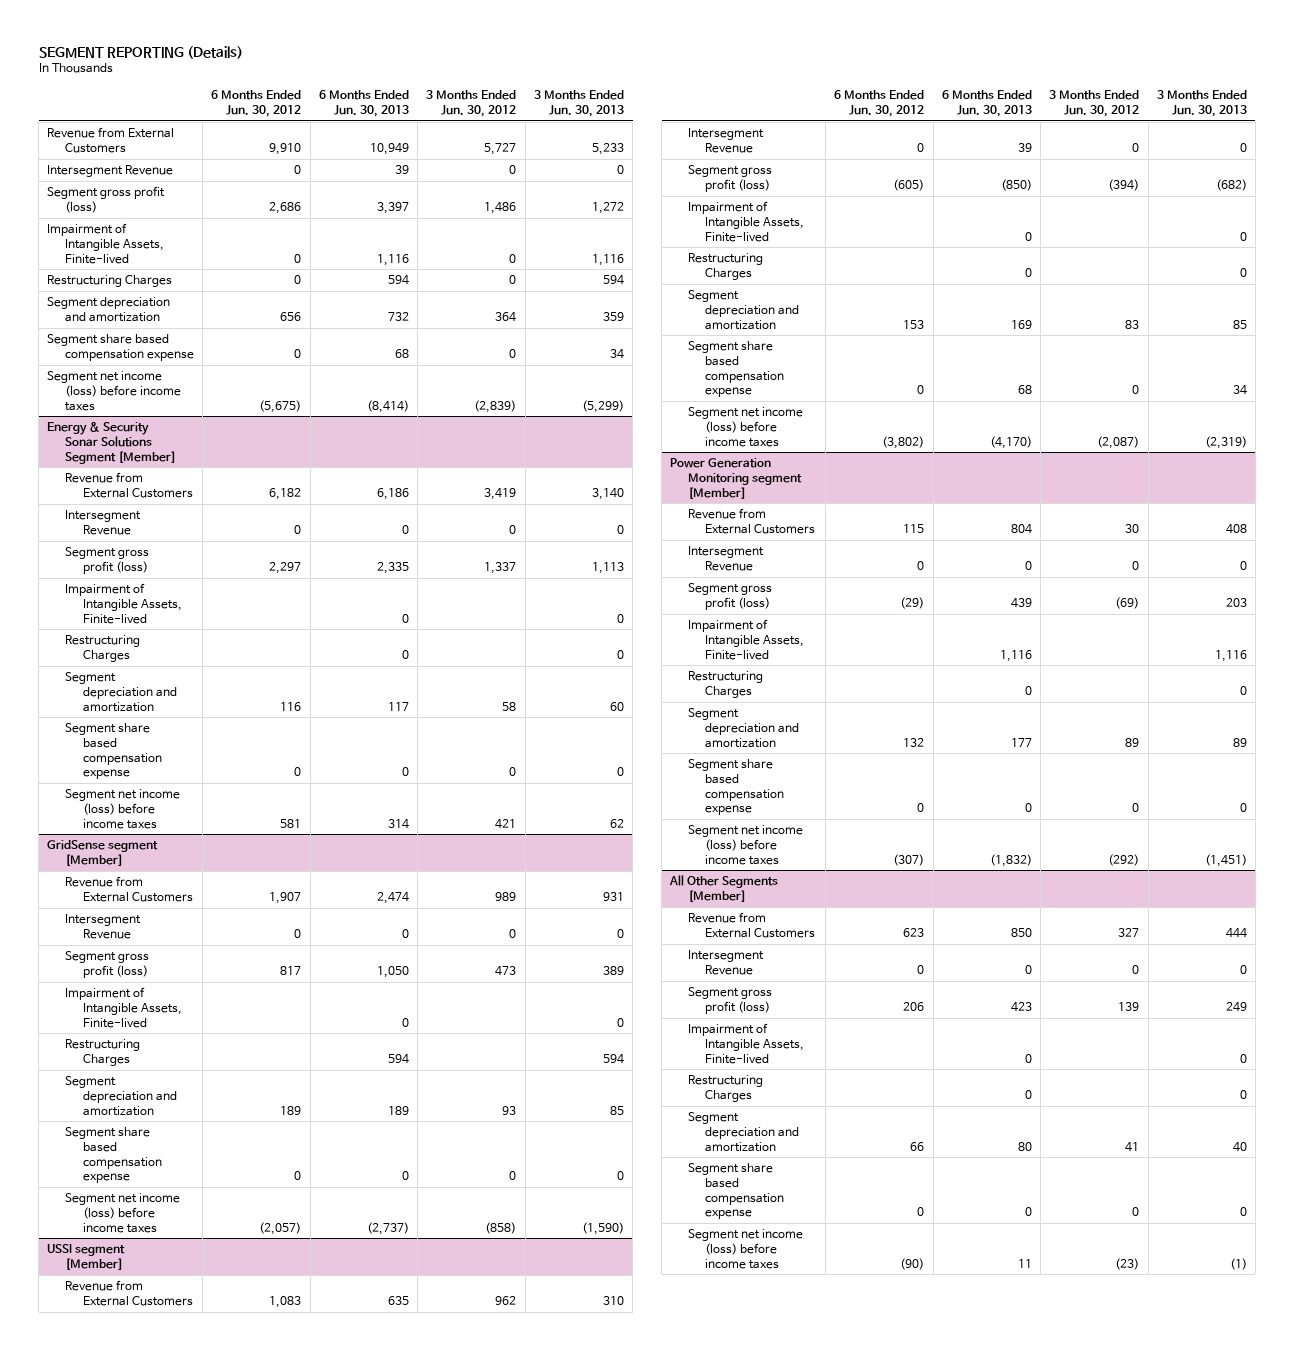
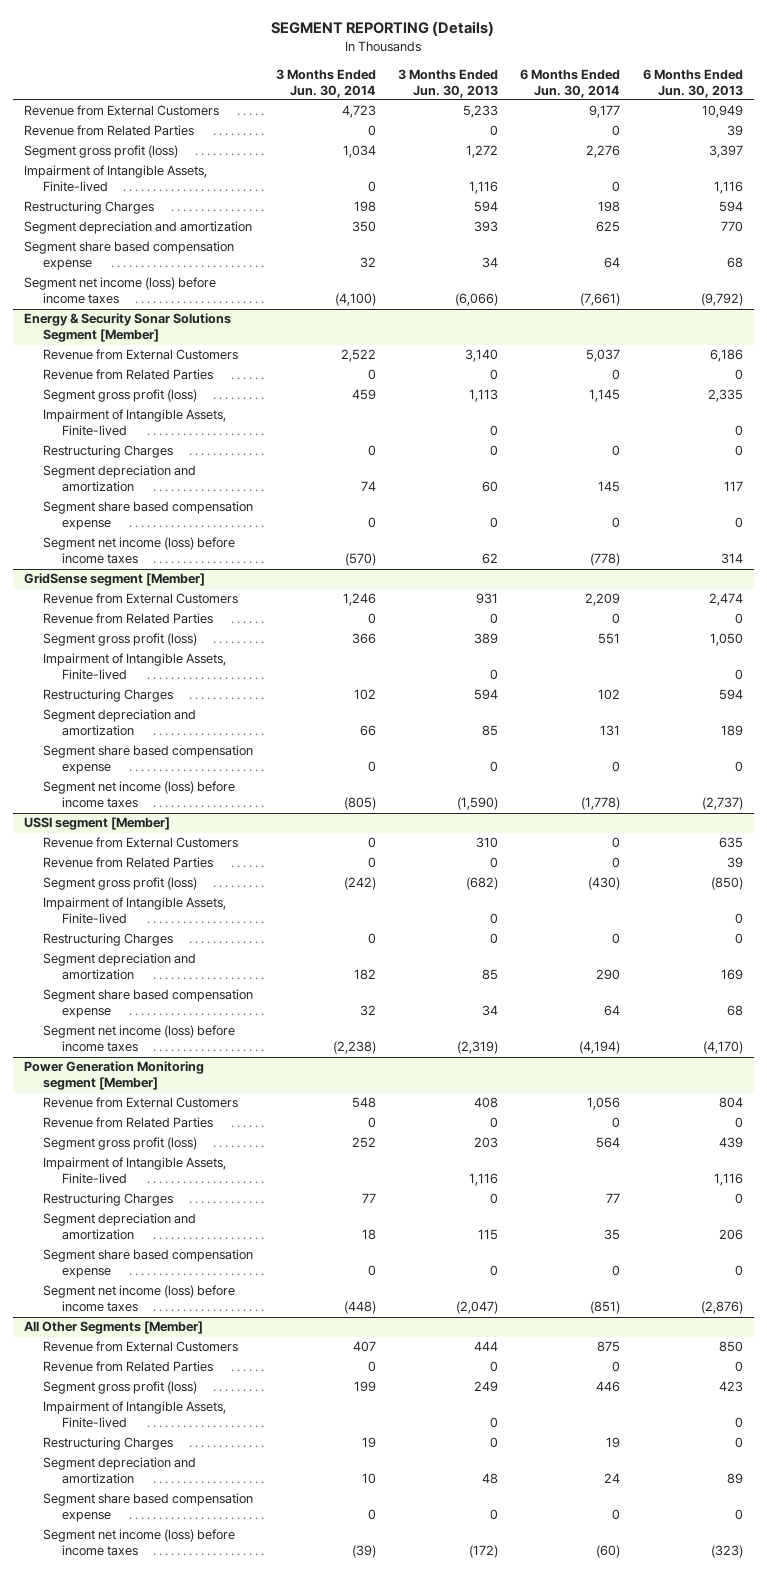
- | 6 Months Ended Jun. 30, 2012 | 6 Months Ended Jun. 30, 2013 | 3 Months Ended Jun. 30, 2012 | 3 Months Ended Jun. 30, 2013
+ | 3 Months Ended Jun. 30, 2014 | 3 Months Ended Jun. 30, 2013 | 6 Months Ended Jun. 30, 2014 | 6 Months Ended Jun. 30, 2013
- Intersegment Revenue | 0 | 39 | 0 | 0
+ Revenue from Related Parties | 0 | 0 | 0 | 39
- Segment depreciation and amortization | 656 | 732 | 364 | 359
+ Segment depreciation and amortization | 350 | 393 | 625 | 770
- Segment net income (loss) before income taxes | (5,675) | (8,414) | (2,839) | (5,299)
+ Segment net income (loss) before income taxes | (4,100) | (6,066) | (7,661) | (9,792)
@ Energy & Security Sonar Solutions Segment [Member]
- Intersegment Revenue | 0 | 0 | 0 | 0
+ Revenue from Related Parties | 0 | 0 | 0 | 0
@ GridSense segment [Member]
- Intersegment Revenue | 0 | 0 | 0 | 0
+ Revenue from Related Parties | 0 | 0 | 0 | 0
@ USSI segment [Member]
- Intersegment Revenue | 0 | 39 | 0 | 0
+ Revenue from Related Parties | 0 | 0 | 0 | 39
@ Power Generation Monitoring segment [Member]
- Intersegment Revenue | 0 | 0 | 0 | 0
+ Revenue from Related Parties | 0 | 0 | 0 | 0
- Segment depreciation and amortization | 132 | 177 | 89 | 89
+ Segment depreciation and amortization | 18 | 115 | 35 | 206
- Segment net income (loss) before income taxes | (307) | (1,832) | (292) | (1,451)
+ Segment net income (loss) before income taxes | (448) | (2,047) | (851) | (2,876)
@ All Other Segments [Member]
- Intersegment Revenue | 0 | 0 | 0 | 0
+ Revenue from Related Parties | 0 | 0 | 0 | 0
- Segment depreciation and amortization | 66 | 80 | 41 | 40
+ Segment depreciation and amortization | 10 | 48 | 24 | 89
- Segment net income (loss) before income taxes | (90) | 11 | (23) | (1)
+ Segment net income (loss) before income taxes | (39) | (172) | (60) | (323)

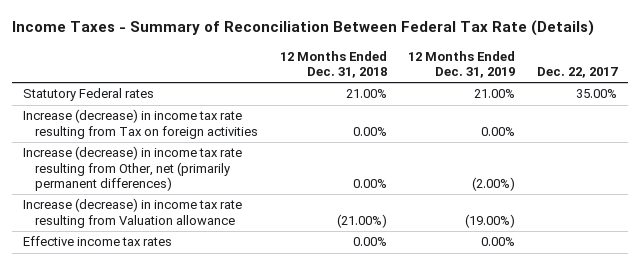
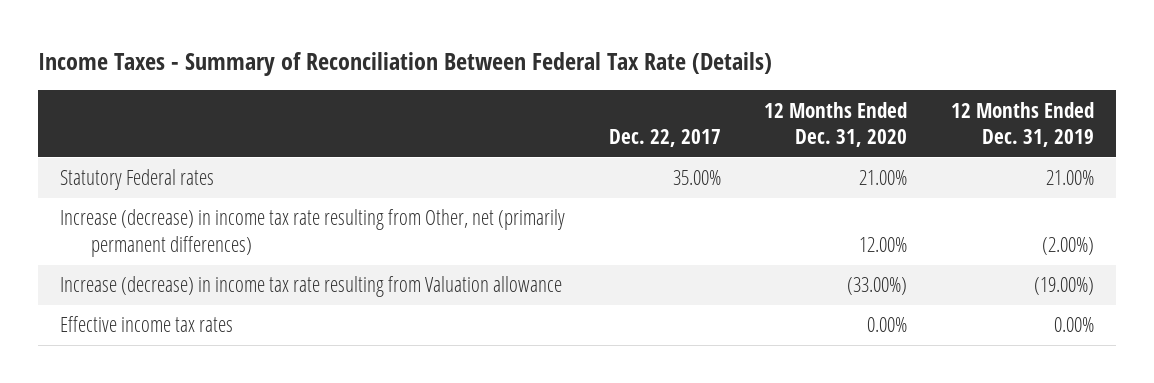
- | 12 Months Ended Dec. 31, 2018 | 12 Months Ended Dec. 31, 2019 | Dec. 22, 2017
+ | Dec. 22, 2017 | 12 Months Ended Dec. 31, 2020 | 12 Months Ended Dec. 31, 2019
- Increase (decrease) in income tax rate resulting from Tax on foreign activities | 0.00% | 0.00% |

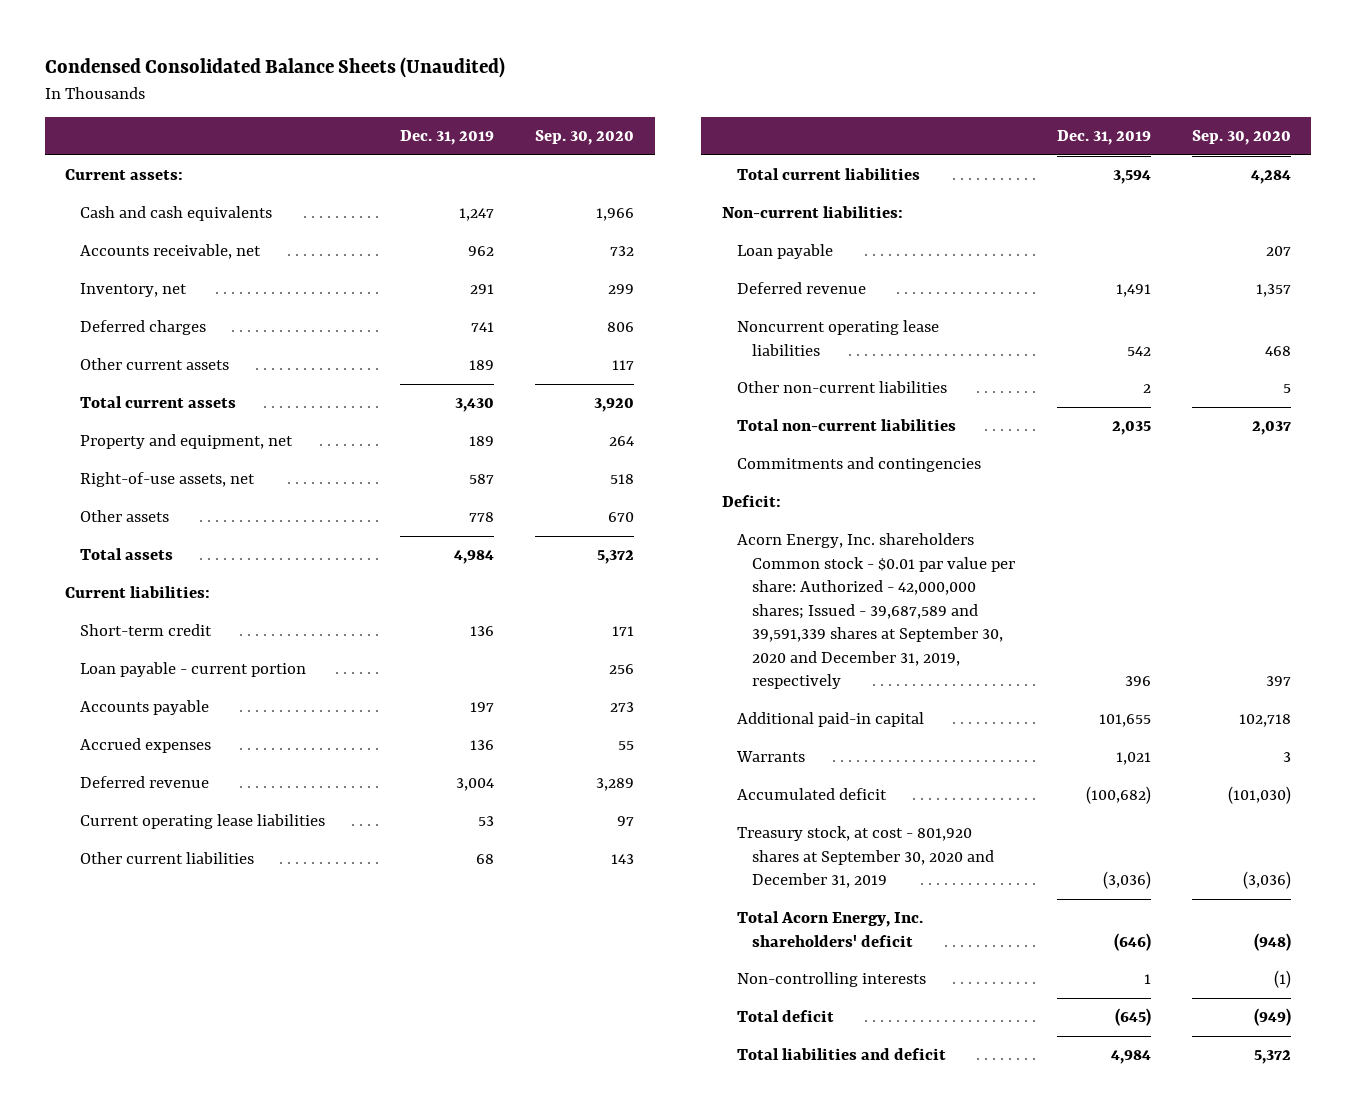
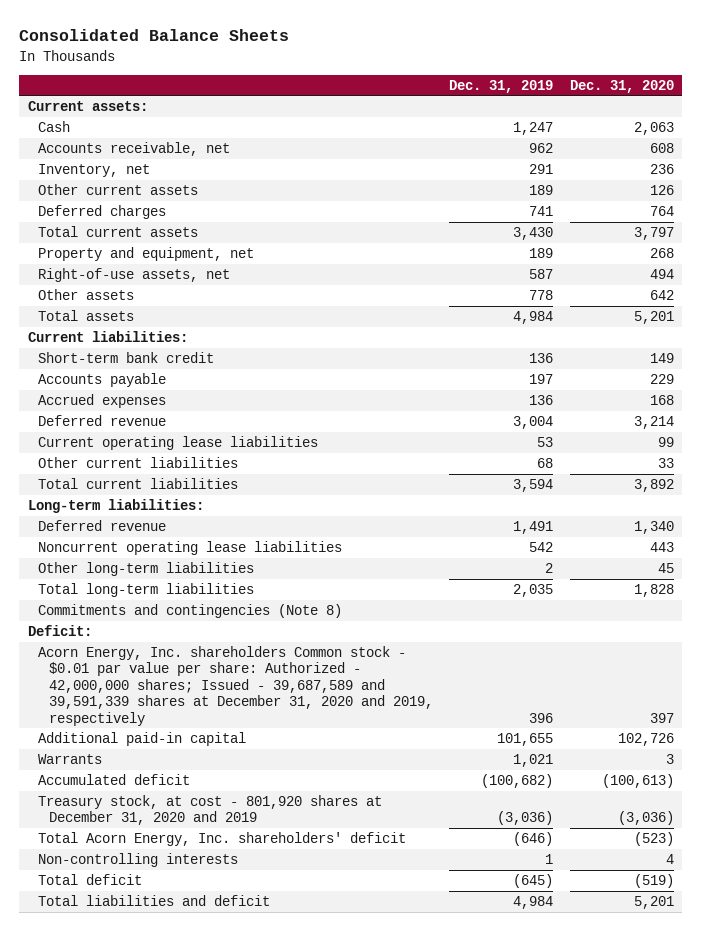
- Condensed Consolidated Balance Sheets (Unaudited)
+ Consolidated Balance Sheets
- | Dec. 31, 2019 | Sep. 30, 2020
+ | Dec. 31, 2019 | Dec. 31, 2020
- Cash and cash equivalents | 1,247 | 1,966
+ Cash | 1,247 | 2,063
moved down: Deferred charges | 741 | 764
- Short-term credit | 136 | 171
- Loan payable - current portion | | 256
+ Short-term bank credit | 136 | 149
- Non-current liabilities:
- Loan payable | | 207
+ Long-term liabilities:
- Other non-current liabilities | 2 | 5
- Total non-current liabilities | 2,035 | 2,037
- Commitments and contingencies
+ Other long-term liabilities | 2 | 45
+ Total long-term liabilities | 2,035 | 1,828
+ Commitments and contingencies (Note 8)
- Acorn Energy, Inc. shareholders Common stock - $0.01 par value per share: Authorized - 42,000,000 shares; Issued - 39,687,589 and 39,591,339 shares at September 30, 2020 and December 31, 2019, respectively | 396 | 397
+ Acorn Energy, Inc. shareholders Common stock - $0.01 par value per share: Authorized - 42,000,000 shares; Issued - 39,687,589 and 39,591,339 shares at December 31, 2020 and 2019, respectively | 396 | 397
- Treasury stock, at cost - 801,920 shares at September 30, 2020 and December 31, 2019 | (3,036) | (3,036)
+ Treasury stock, at cost - 801,920 shares at December 31, 2020 and 2019 | (3,036) | (3,036)

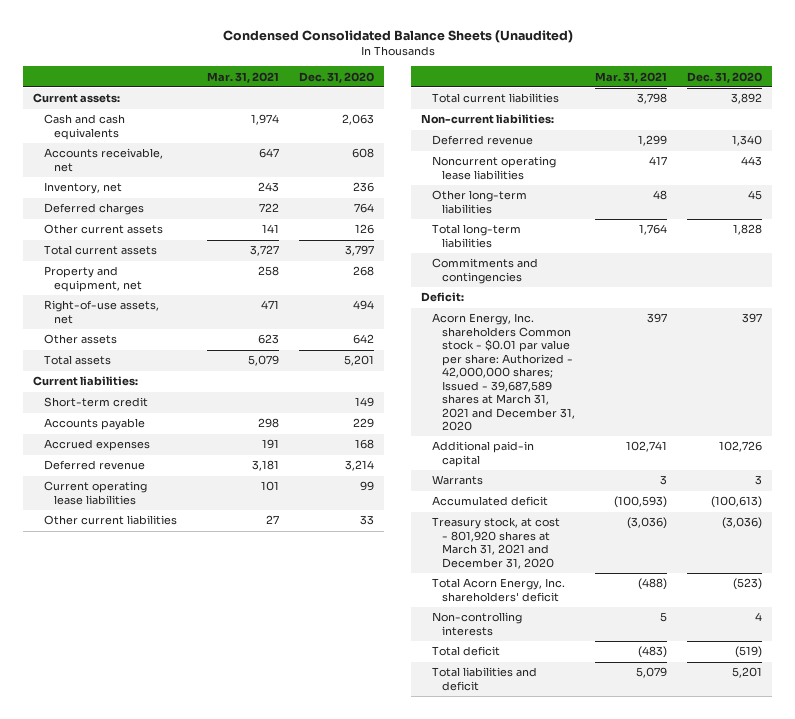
- Consolidated Balance Sheets
+ Condensed Consolidated Balance Sheets (Unaudited)
- | Dec. 31, 2019 | Dec. 31, 2020
+ | Mar. 31, 2021 | Dec. 31, 2020
- Cash | 1,247 | 2,063
+ Cash and cash equivalents | 1,974 | 2,063
moved down: Other current assets | 141 | 126
- Short-term bank credit | 136 | 149
+ Short-term credit | | 149
- Long-term liabilities:
+ Non-current liabilities:
- Commitments and contingencies (Note 8)
+ Commitments and contingencies
- Acorn Energy, Inc. shareholders Common stock - $0.01 par value per share: Authorized - 42,000,000 shares; Issued - 39,687,589 and 39,591,339 shares at December 31, 2020 and 2019, respectively | 396 | 397
+ Acorn Energy, Inc. shareholders Common stock - $0.01 par value per share: Authorized - 42,000,000 shares; Issued - 39,687,589 shares at March 31, 2021 and December 31, 2020 | 397 | 397
- Treasury stock, at cost - 801,920 shares at December 31, 2020 and 2019 | (3,036) | (3,036)
+ Treasury stock, at cost - 801,920 shares at March 31, 2021 and December 31, 2020 | (3,036) | (3,036)

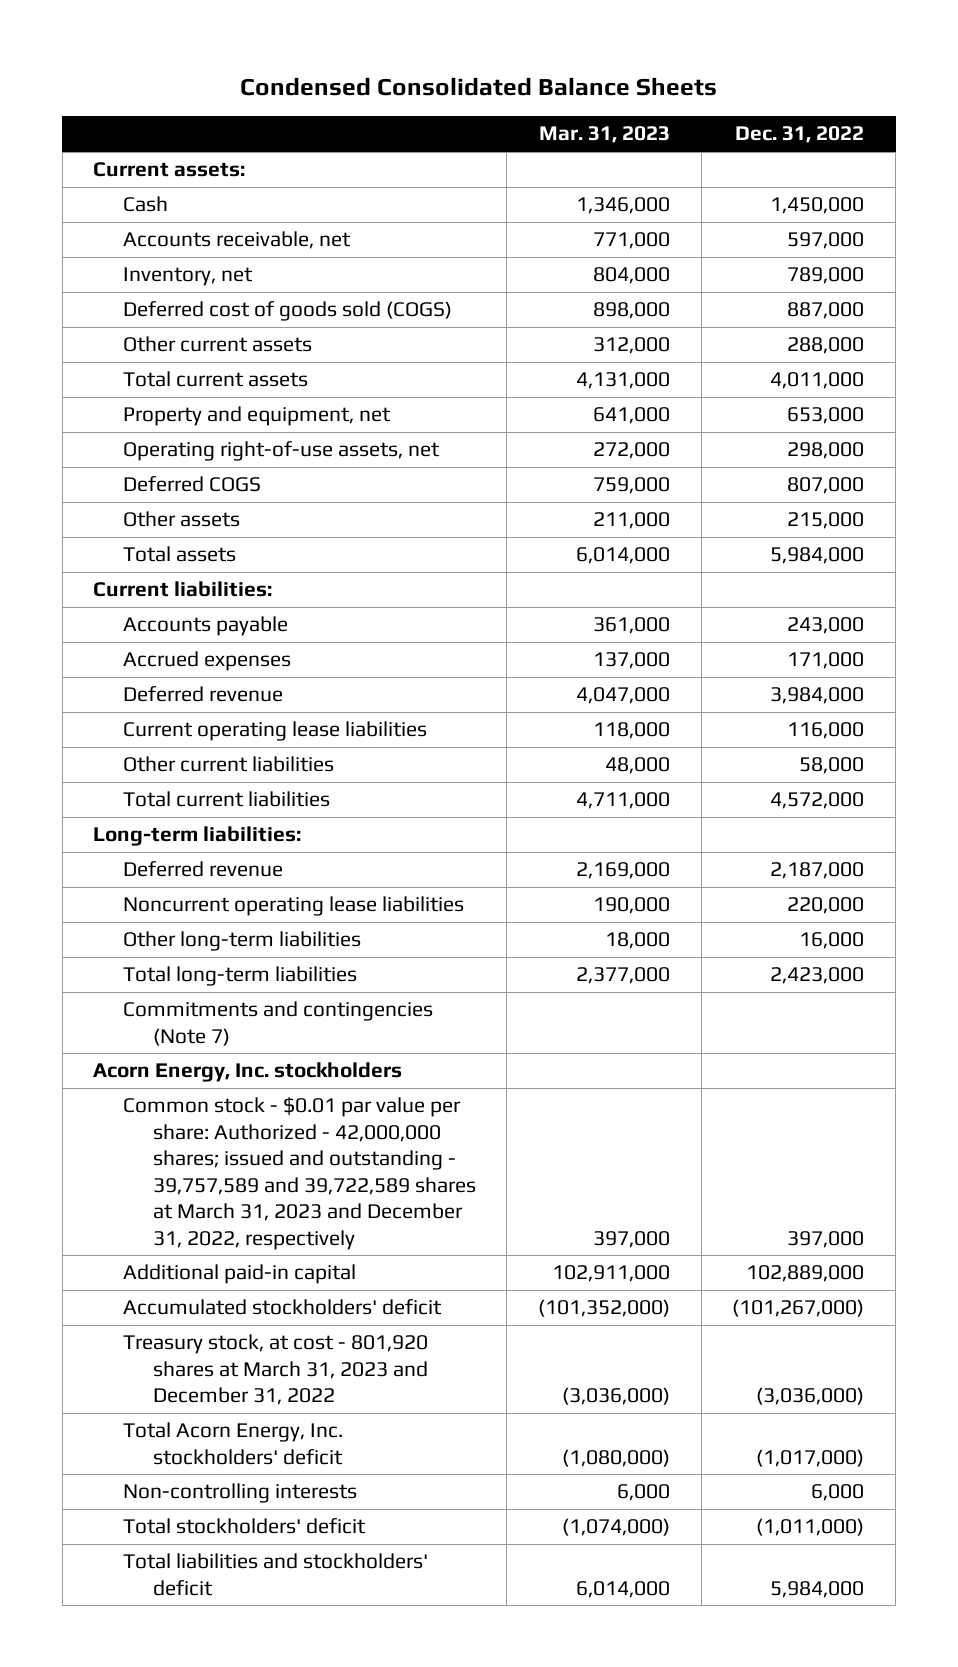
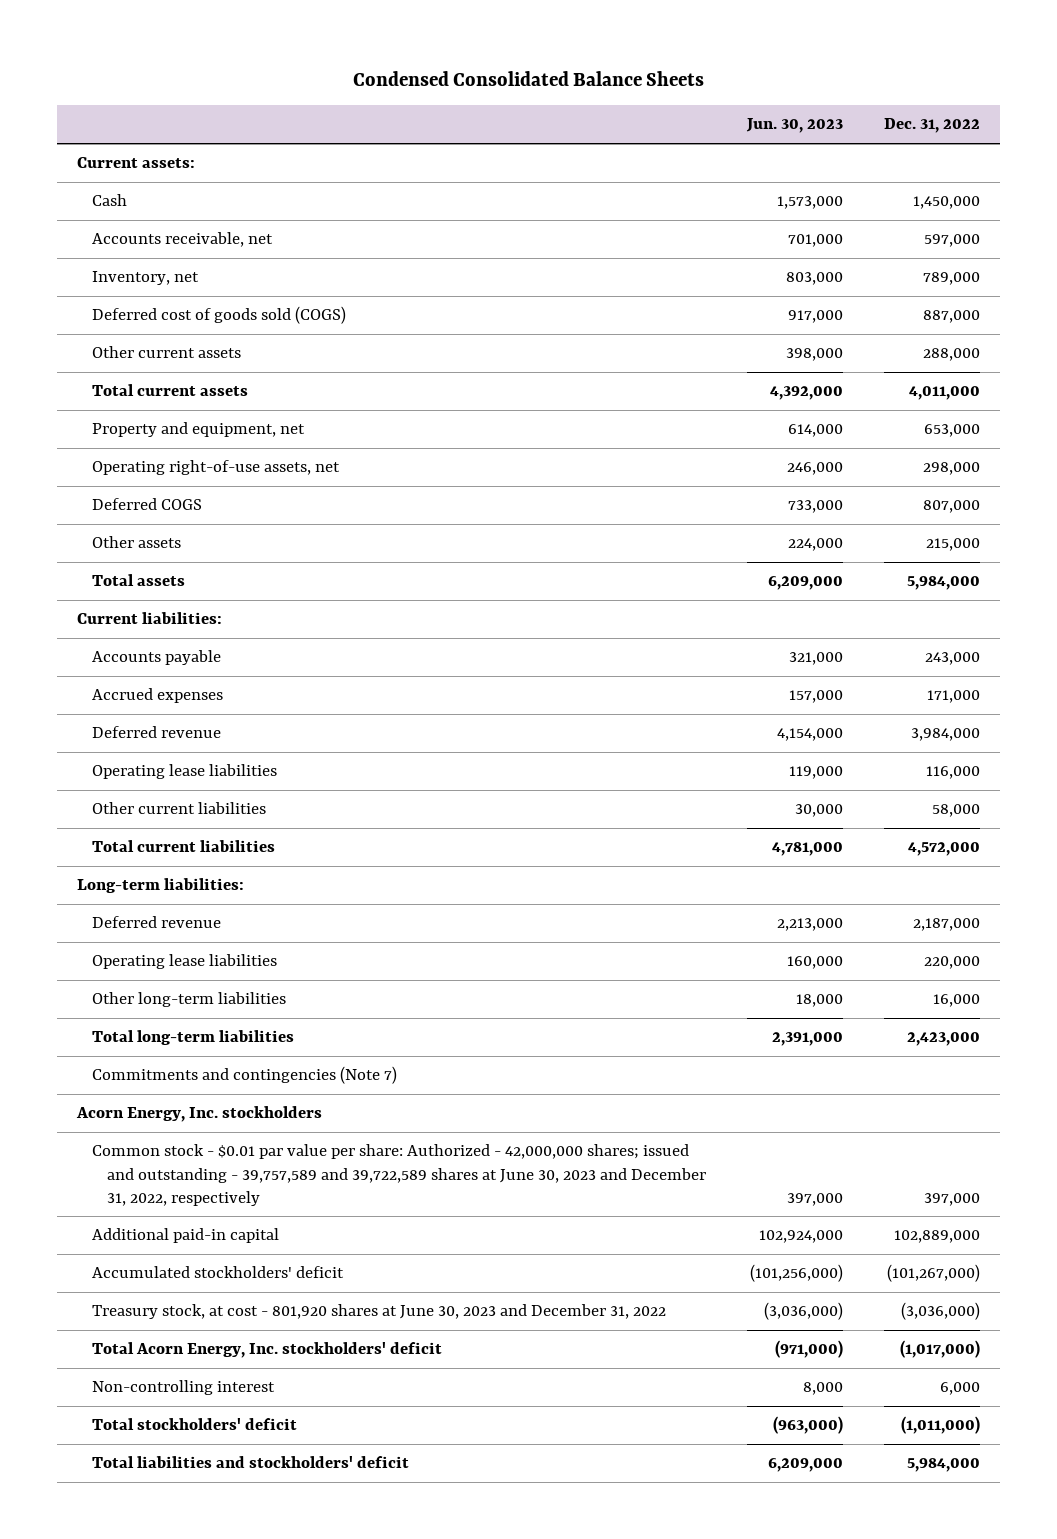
- | Mar. 31, 2023 | Dec. 31, 2022
+ | Jun. 30, 2023 | Dec. 31, 2022
- Current operating lease liabilities | 118,000 | 116,000
+ Operating lease liabilities | 119,000 | 116,000
- Noncurrent operating lease liabilities | 190,000 | 220,000
+ Operating lease liabilities | 160,000 | 220,000
- Common stock - $0.01 par value per share: Authorized - 42,000,000 shares; issued and outstanding - 39,757,589 and 39,722,589 shares at March 31, 2023 and December 31, 2022, respectively | 397,000 | 397,000
+ Common stock - $0.01 par value per share: Authorized - 42,000,000 shares; issued and outstanding - 39,757,589 and 39,722,589 shares at June 30, 2023 and December 31, 2022, respectively | 397,000 | 397,000
- Treasury stock, at cost - 801,920 shares at March 31, 2023 and December 31, 2022 | (3,036,000) | (3,036,000)
+ Treasury stock, at cost - 801,920 shares at June 30, 2023 and December 31, 2022 | (3,036,000) | (3,036,000)
- Non-controlling interests | 6,000 | 6,000
+ Non-controlling interest | 8,000 | 6,000

